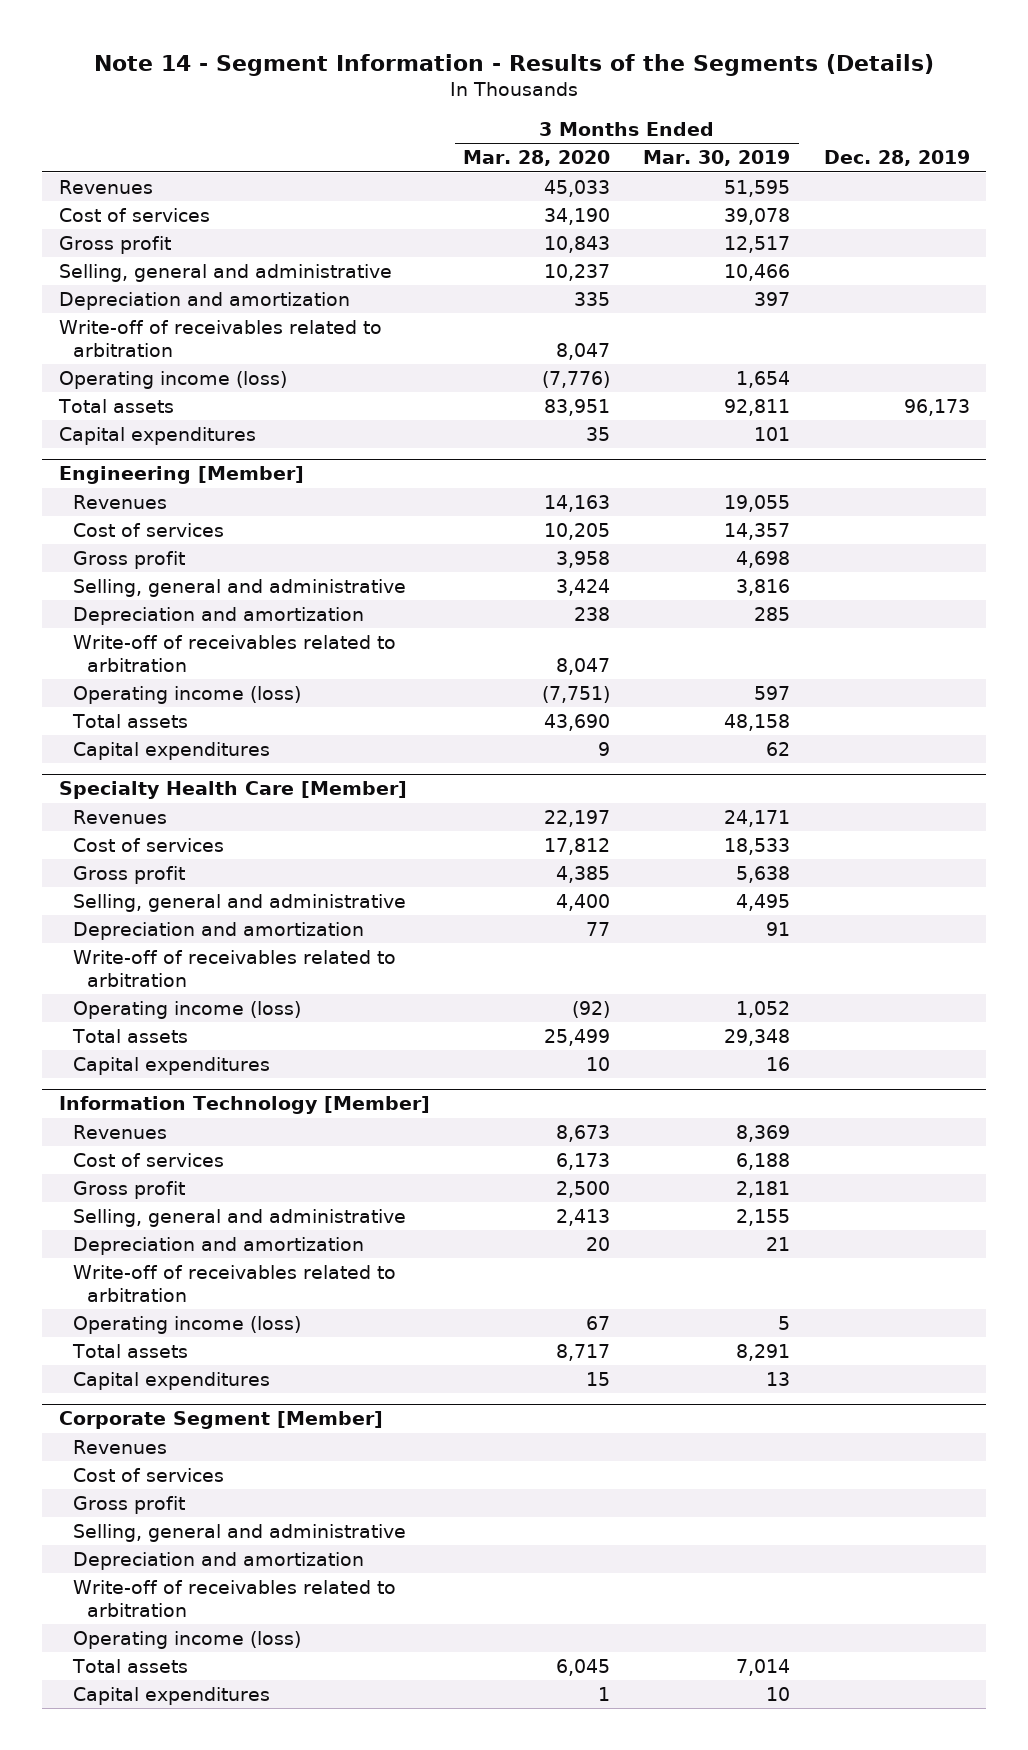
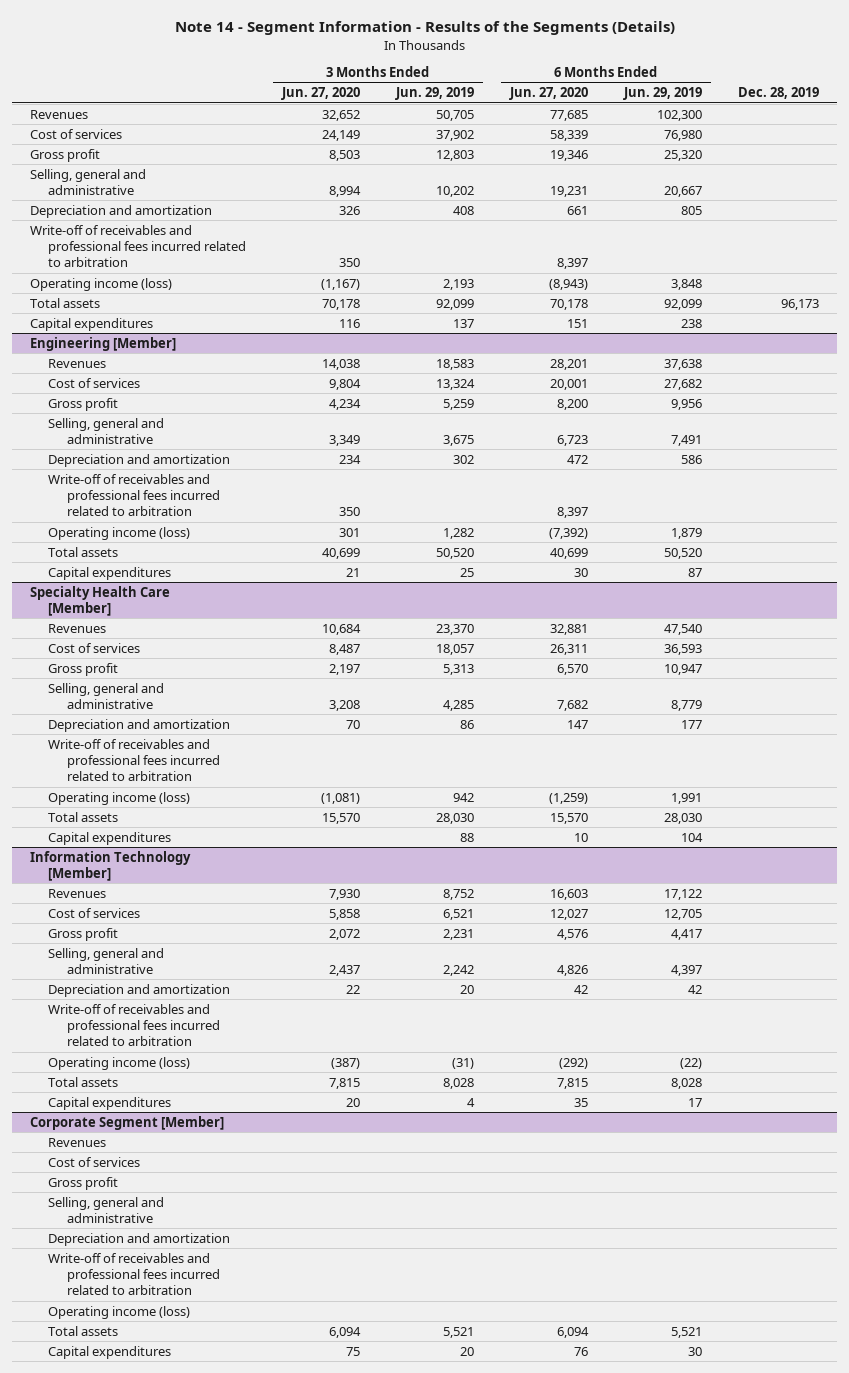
- | 3 Months Ended Mar. 28, 2020 | 3 Months Ended Mar. 30, 2019 | Dec. 28, 2019
+ | 3 Months Ended Jun. 27, 2020 | 3 Months Ended Jun. 29, 2019 | 6 Months Ended Jun. 27, 2020 | 6 Months Ended Jun. 29, 2019 | Dec. 28, 2019
- Write-off of receivables related to arbitration | 8,047 | |
+ Write-off of receivables and professional fees incurred related to arbitration | 350 | | 8,397 | |
@ Engineering [Member]
- Write-off of receivables related to arbitration | 8,047 | |
+ Write-off of receivables and professional fees incurred related to arbitration | 350 | | 8,397 | |
@ Specialty Health Care [Member]
- Write-off of receivables related to arbitration
+ Write-off of receivables and professional fees incurred related to arbitration
@ Information Technology [Member]
- Write-off of receivables related to arbitration
+ Write-off of receivables and professional fees incurred related to arbitration
@ Corporate Segment [Member]
- Write-off of receivables related to arbitration
+ Write-off of receivables and professional fees incurred related to arbitration

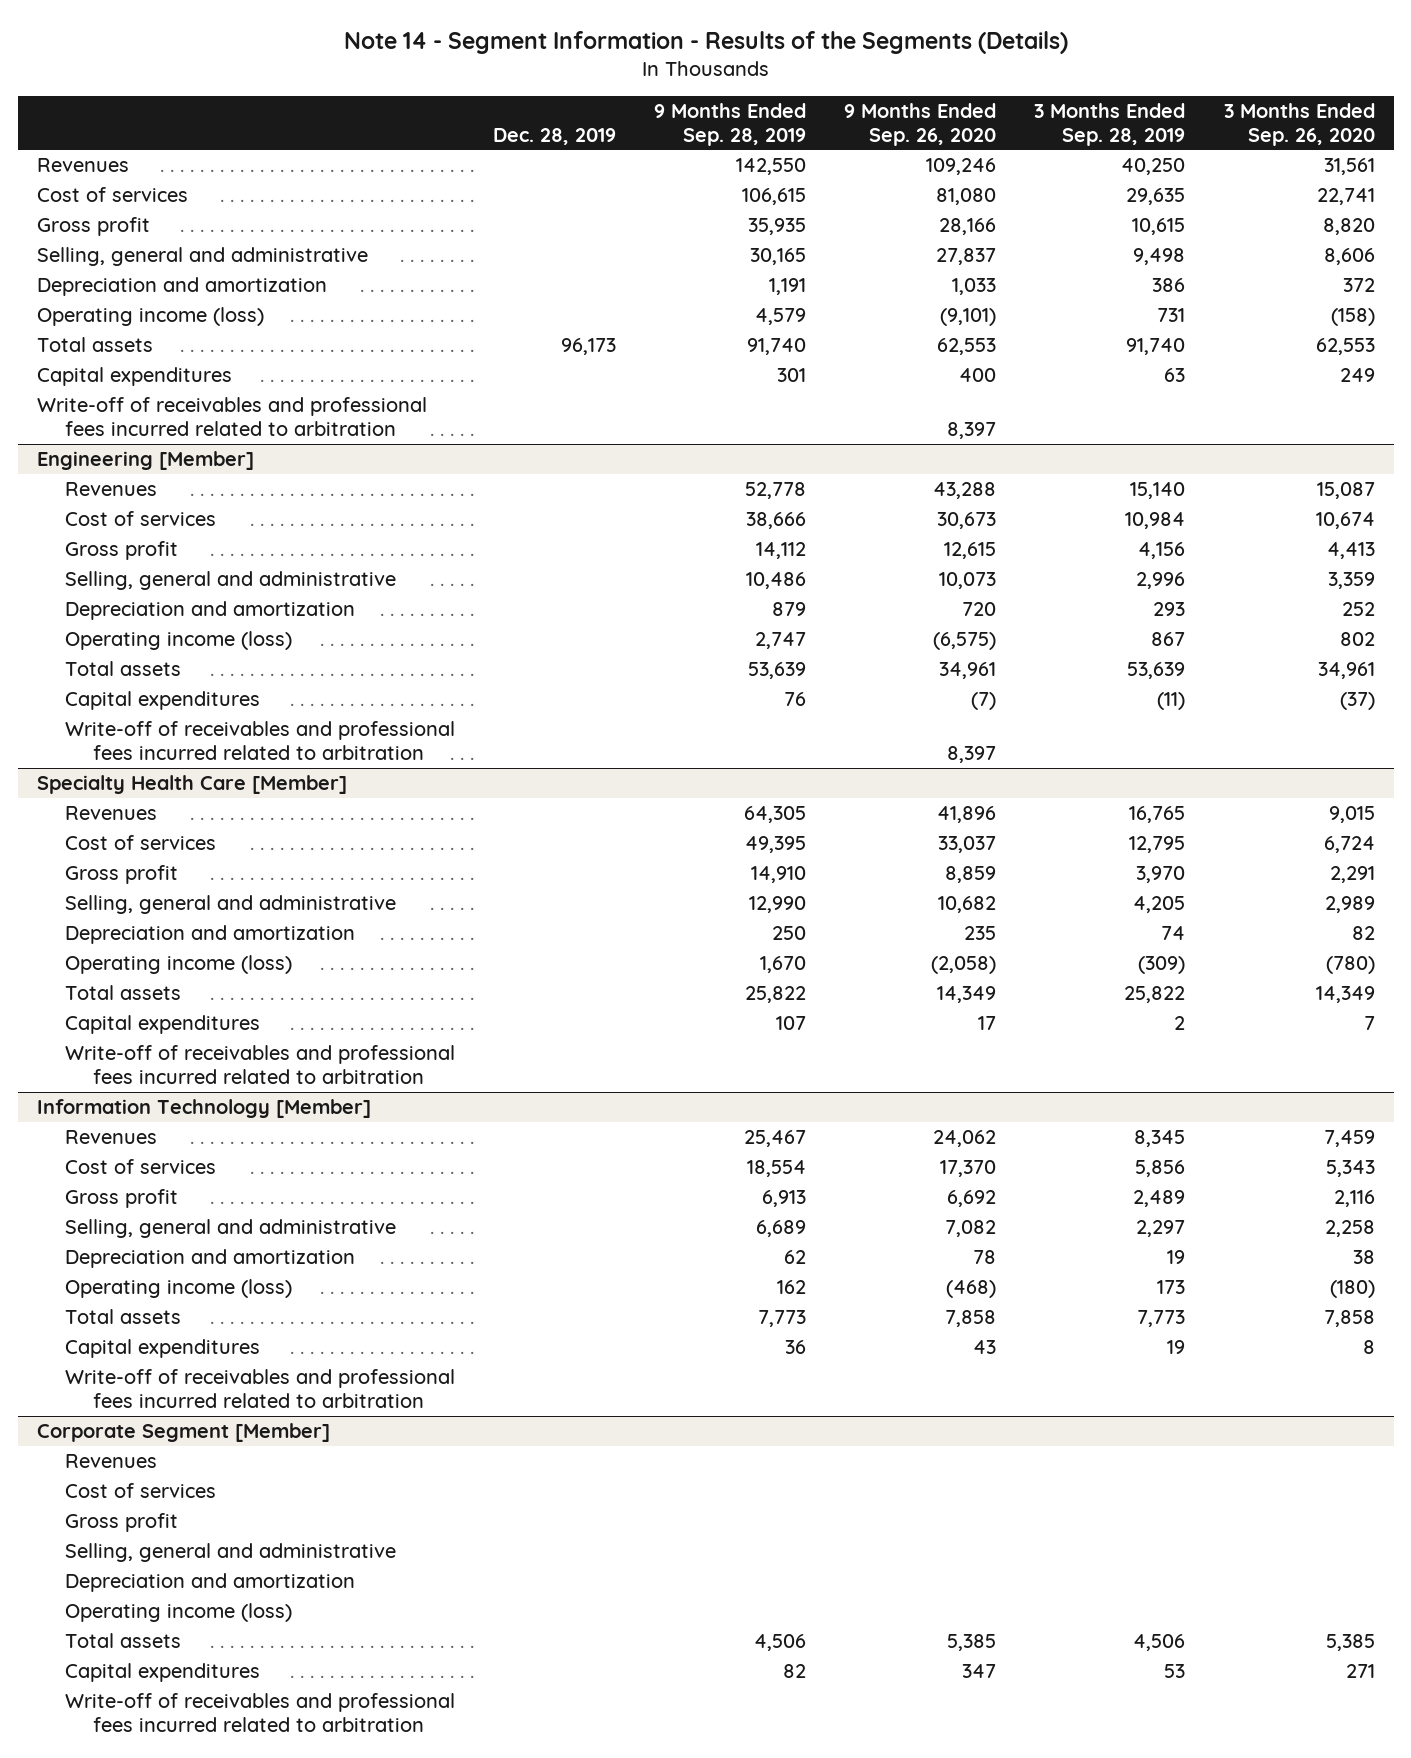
- | 3 Months Ended Jun. 27, 2020 | 3 Months Ended Jun. 29, 2019 | 6 Months Ended Jun. 27, 2020 | 6 Months Ended Jun. 29, 2019 | Dec. 28, 2019
+ | Dec. 28, 2019 | 9 Months Ended Sep. 28, 2019 | 9 Months Ended Sep. 26, 2020 | 3 Months Ended Sep. 28, 2019 | 3 Months Ended Sep. 26, 2020
moved down: Write-off of receivables and professional fees incurred related to arbitration | | | 8,397 | |
@ Engineering [Member]
moved down: Write-off of receivables and professional fees incurred related to arbitration | | | 8,397 | |
@ Specialty Health Care [Member]
moved down: Write-off of receivables and professional fees incurred related to arbitration
@ Information Technology [Member]
moved down: Write-off of receivables and professional fees incurred related to arbitration
@ Corporate Segment [Member]
moved down: Write-off of receivables and professional fees incurred related to arbitration

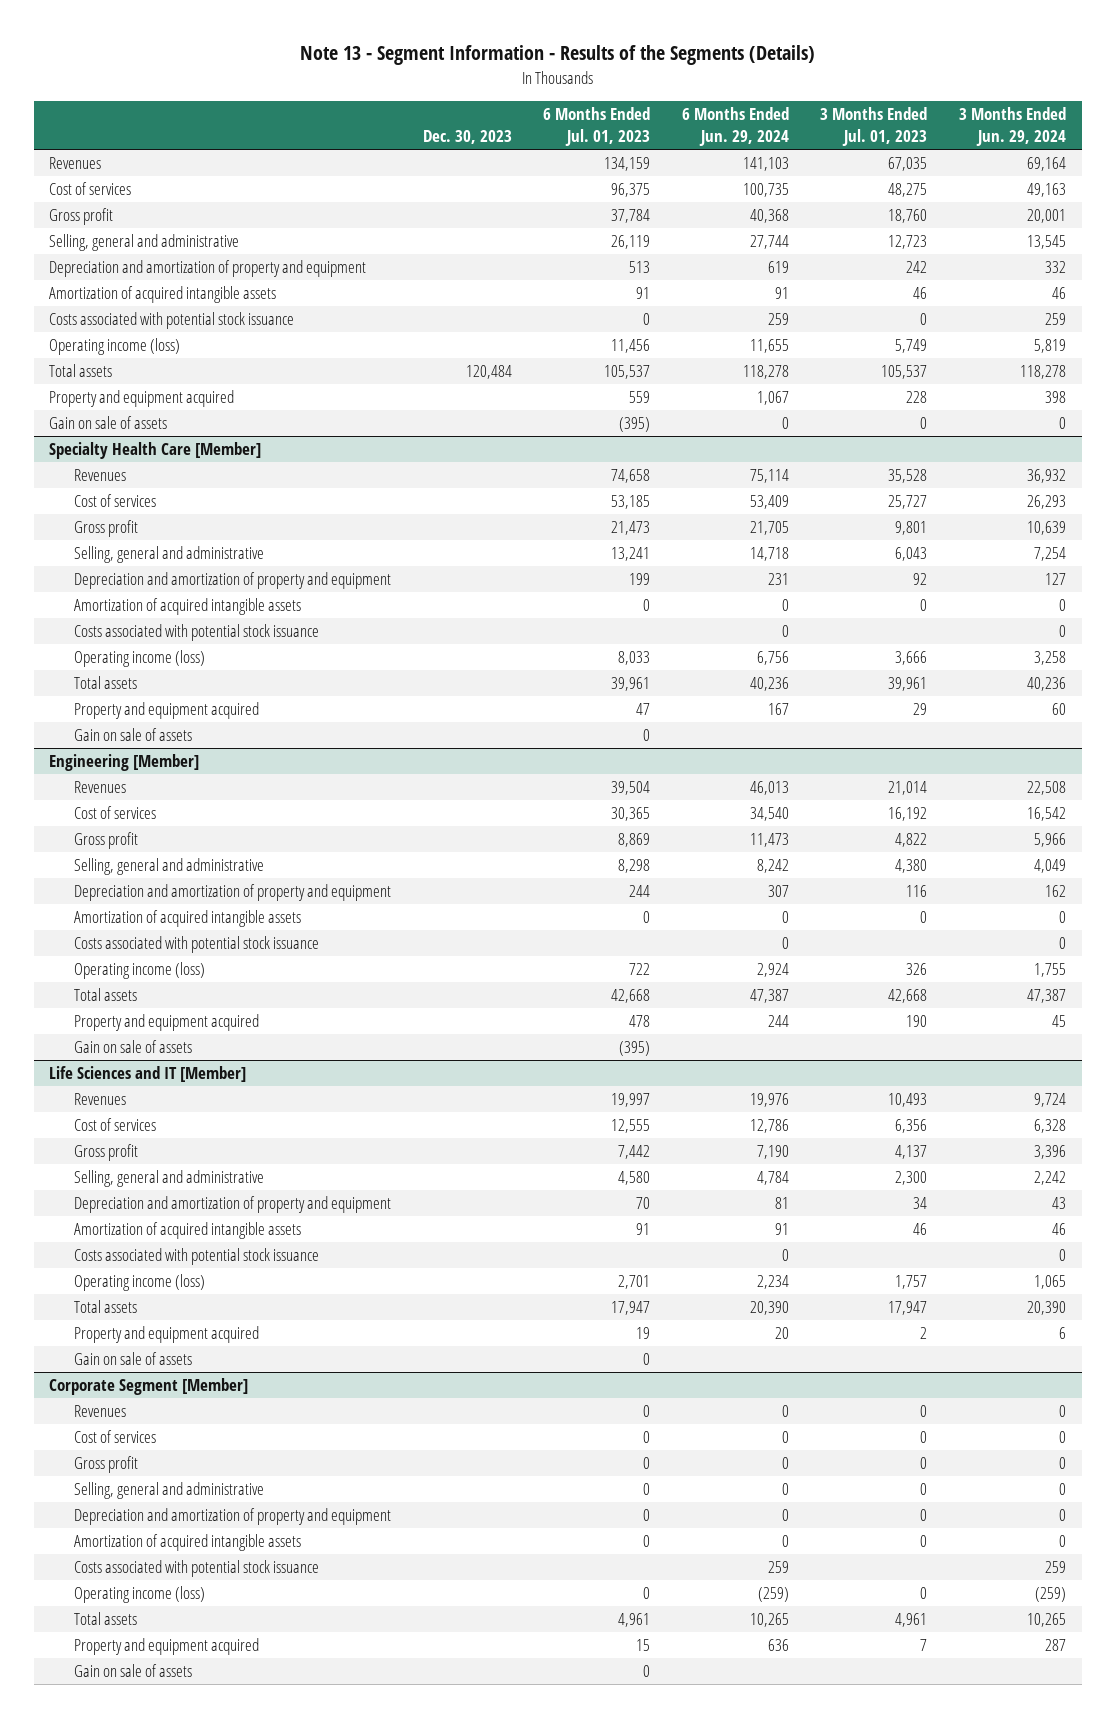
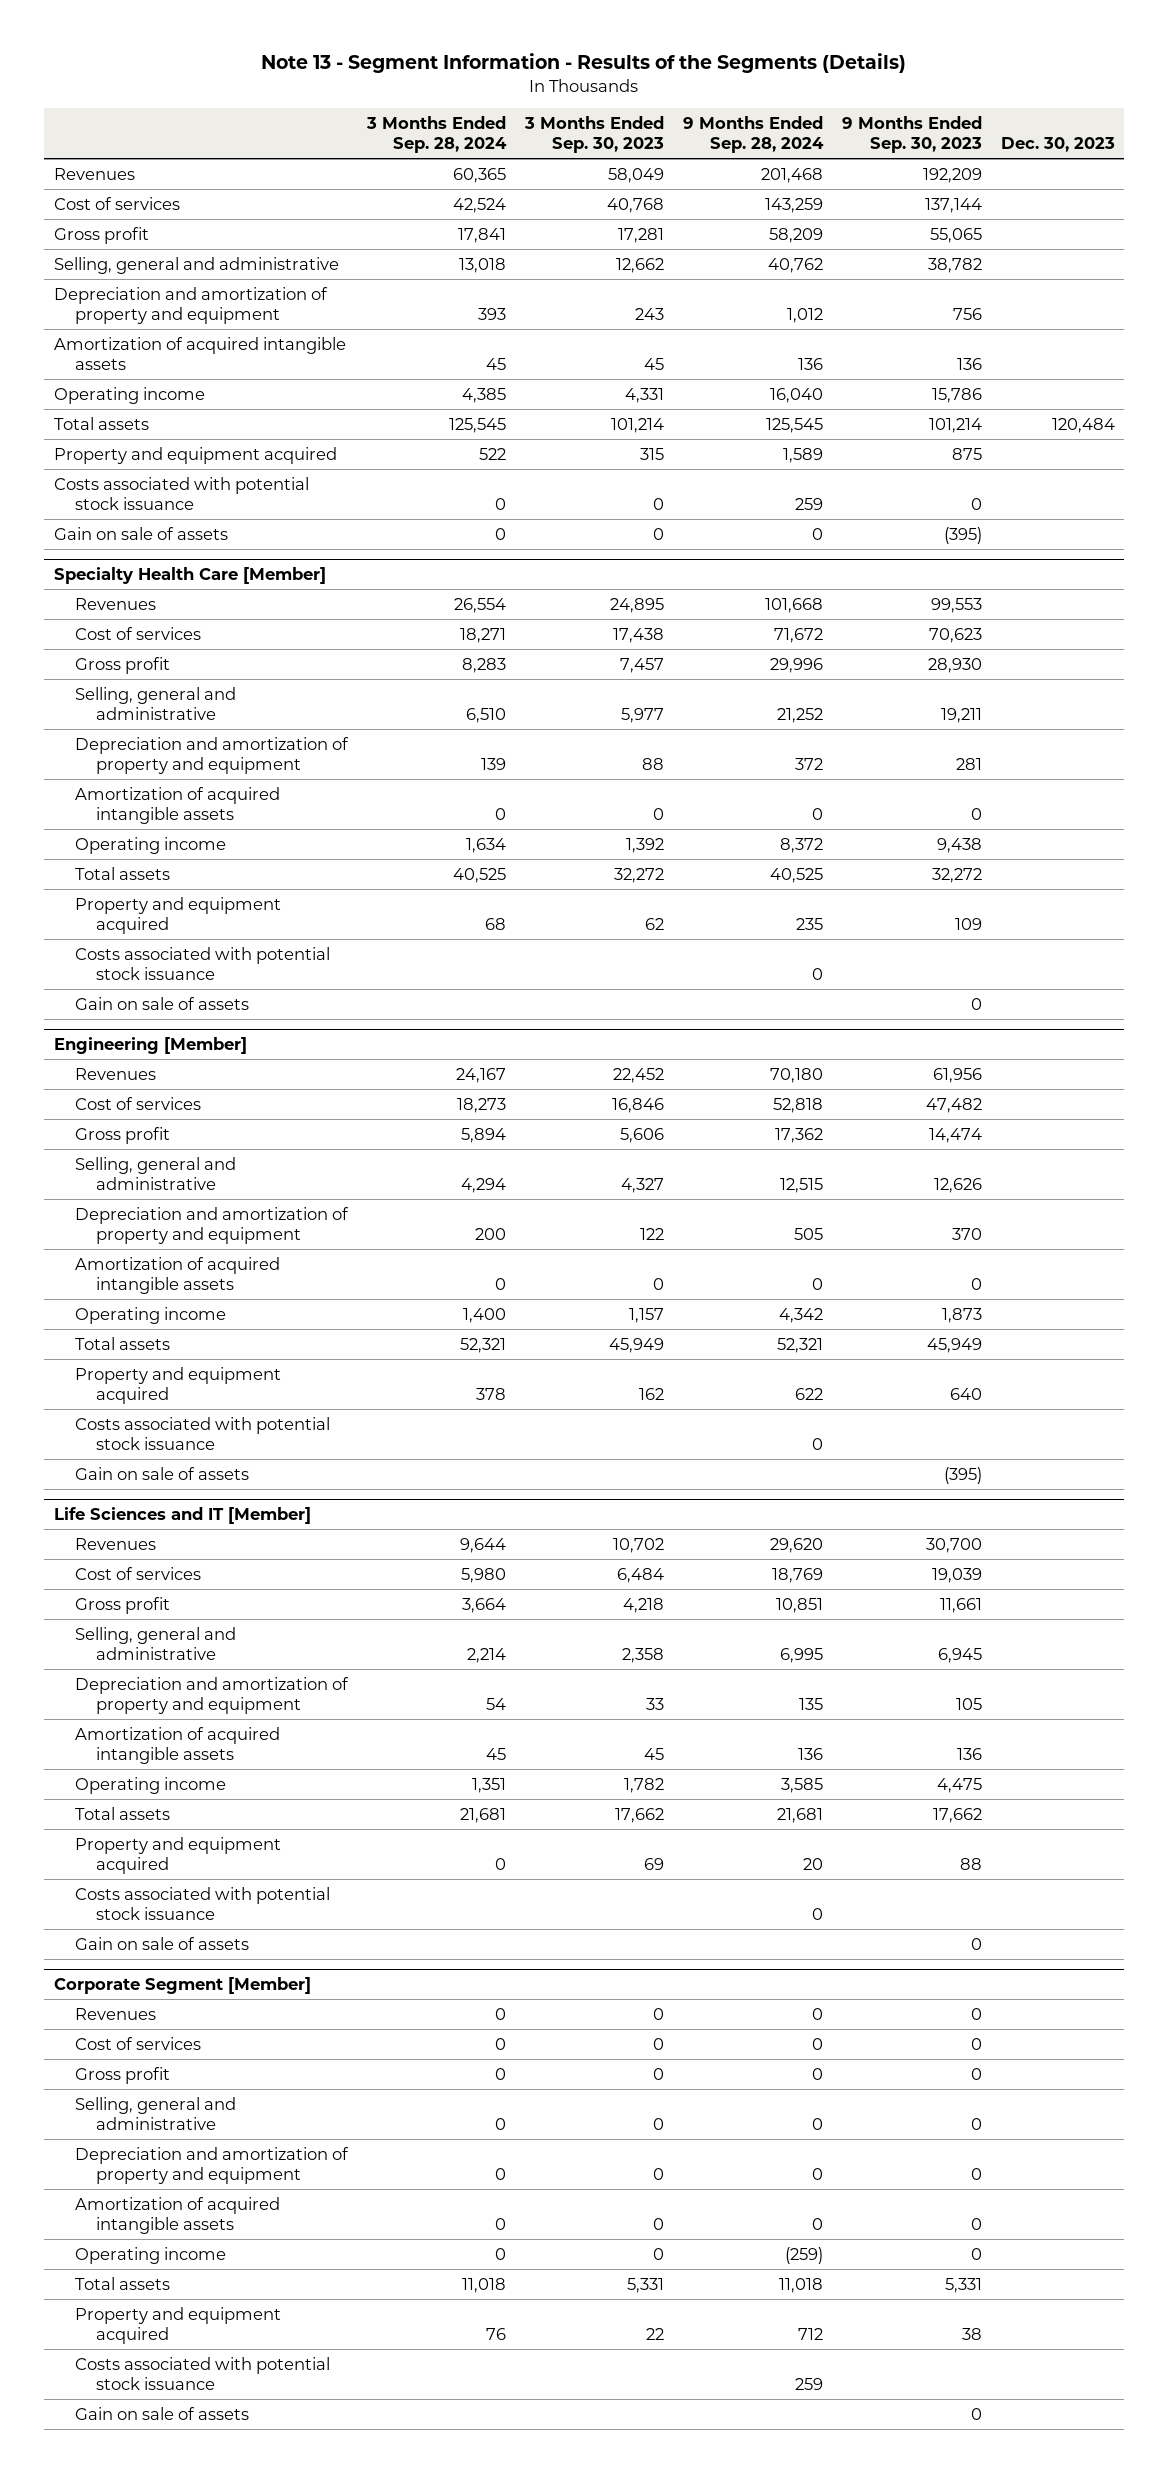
- | Dec. 30, 2023 | 6 Months Ended Jul. 01, 2023 | 6 Months Ended Jun. 29, 2024 | 3 Months Ended Jul. 01, 2023 | 3 Months Ended Jun. 29, 2024
+ | 3 Months Ended Sep. 28, 2024 | 3 Months Ended Sep. 30, 2023 | 9 Months Ended Sep. 28, 2024 | 9 Months Ended Sep. 30, 2023 | Dec. 30, 2023
- Operating income (loss) | | 11,456 | 11,655 | 5,749 | 5,819
+ Operating income | 4,385 | 4,331 | 16,040 | 15,786 |
moved down: Costs associated with potential stock issuance | 0 | 0 | 259 | 0 |
@ Specialty Health Care [Member]
- Operating income (loss) | | 8,033 | 6,756 | 3,666 | 3,258
+ Operating income | 1,634 | 1,392 | 8,372 | 9,438 |
moved down: Costs associated with potential stock issuance | | | 0 | |
@ Engineering [Member]
- Operating income (loss) | | 722 | 2,924 | 326 | 1,755
+ Operating income | 1,400 | 1,157 | 4,342 | 1,873 |
moved down: Costs associated with potential stock issuance | | | 0 | |
@ Life Sciences and IT [Member]
- Operating income (loss) | | 2,701 | 2,234 | 1,757 | 1,065
+ Operating income | 1,351 | 1,782 | 3,585 | 4,475 |
moved down: Costs associated with potential stock issuance | | | 0 | |
@ Corporate Segment [Member]
- Operating income (loss) | | 0 | (259) | 0 | (259)
+ Operating income | 0 | 0 | (259) | 0 |
moved down: Costs associated with potential stock issuance | | | 259 | |

